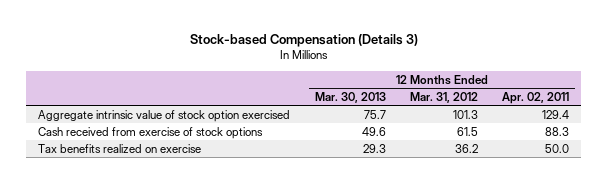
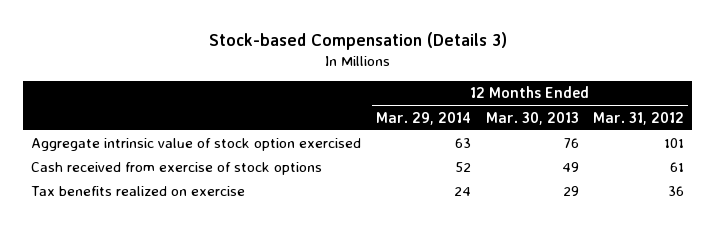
- | 12 Months Ended Mar. 30, 2013 | 12 Months Ended Mar. 31, 2012 | 12 Months Ended Apr. 02, 2011
+ | 12 Months Ended Mar. 29, 2014 | 12 Months Ended Mar. 30, 2013 | 12 Months Ended Mar. 31, 2012
- Aggregate intrinsic value of stock option exercised | 75.7 | 101.3 | 129.4
- Cash received from exercise of stock options | 49.6 | 61.5 | 88.3
- Tax benefits realized on exercise | 29.3 | 36.2 | 50.0
+ Aggregate intrinsic value of stock option exercised | 63 | 76 | 101
+ Cash received from exercise of stock options | 52 | 49 | 61
+ Tax benefits realized on exercise | 24 | 29 | 36

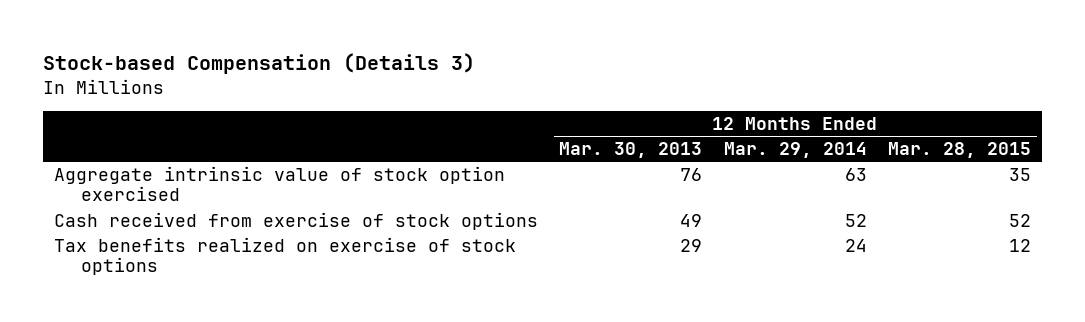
- | 12 Months Ended Mar. 29, 2014 | 12 Months Ended Mar. 30, 2013 | 12 Months Ended Mar. 31, 2012
+ | 12 Months Ended Mar. 30, 2013 | 12 Months Ended Mar. 29, 2014 | 12 Months Ended Mar. 28, 2015
- Tax benefits realized on exercise | 24 | 29 | 36
+ Tax benefits realized on exercise of stock options | 29 | 24 | 12

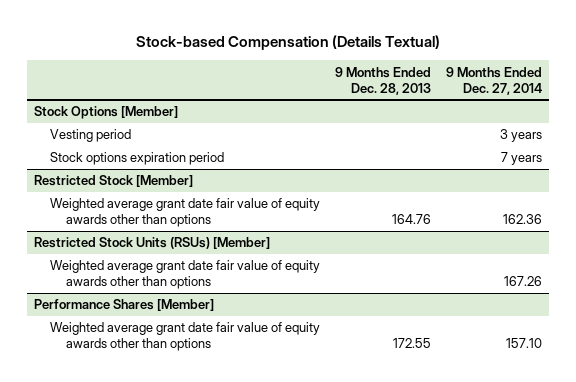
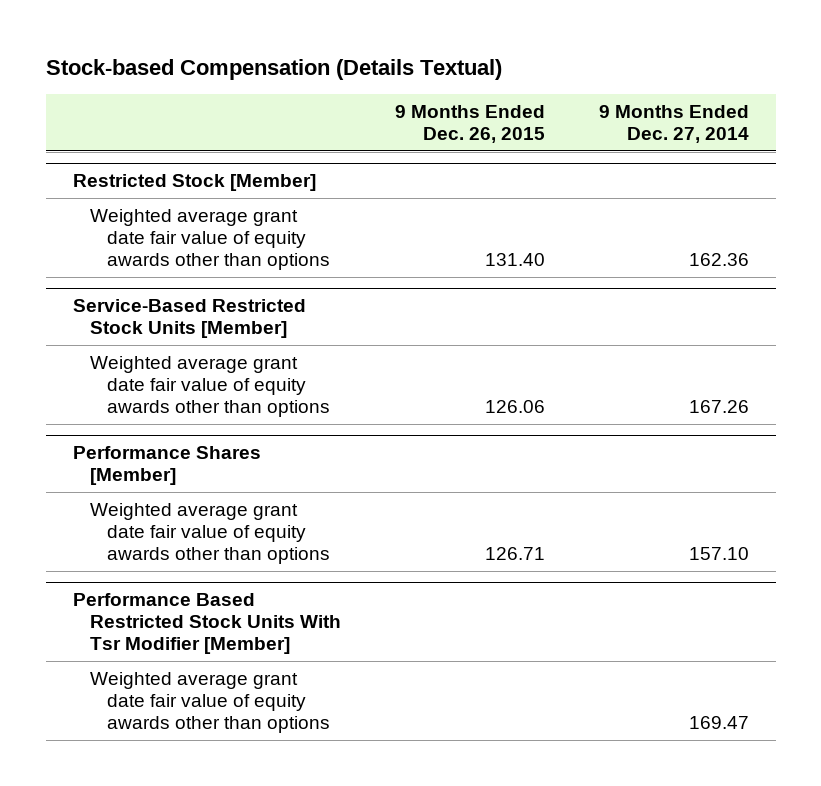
- | 9 Months Ended Dec. 28, 2013 | 9 Months Ended Dec. 27, 2014
+ | 9 Months Ended Dec. 26, 2015 | 9 Months Ended Dec. 27, 2014
- Stock Options [Member]
- Vesting period | | 3 years
- Stock options expiration period | | 7 years
- Restricted Stock Units (RSUs) [Member]
+ Service-Based Restricted Stock Units [Member]
+ Performance Based Restricted Stock Units With Tsr Modifier [Member]
+ Weighted average grant date fair value of equity awards other than options | | 169.47

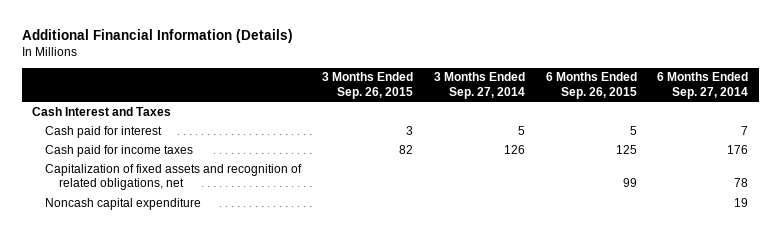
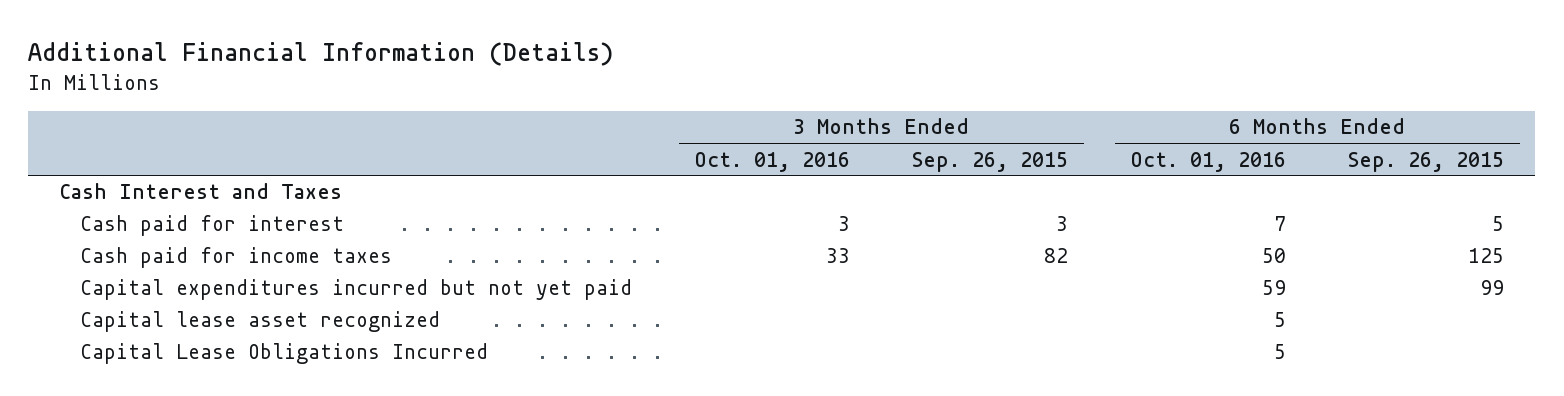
- | 3 Months Ended Sep. 26, 2015 | 3 Months Ended Sep. 27, 2014 | 6 Months Ended Sep. 26, 2015 | 6 Months Ended Sep. 27, 2014
+ | 3 Months Ended Oct. 01, 2016 | 3 Months Ended Sep. 26, 2015 | 6 Months Ended Oct. 01, 2016 | 6 Months Ended Sep. 26, 2015
- Capitalization of fixed assets and recognition of related obligations, net | | | 99 | 78
- Noncash capital expenditure | | | | 19
+ Capital expenditures incurred but not yet paid | | | 59 | 99
+ Capital lease asset recognized | | | 5 |
+ Capital Lease Obligations Incurred | | | 5 |

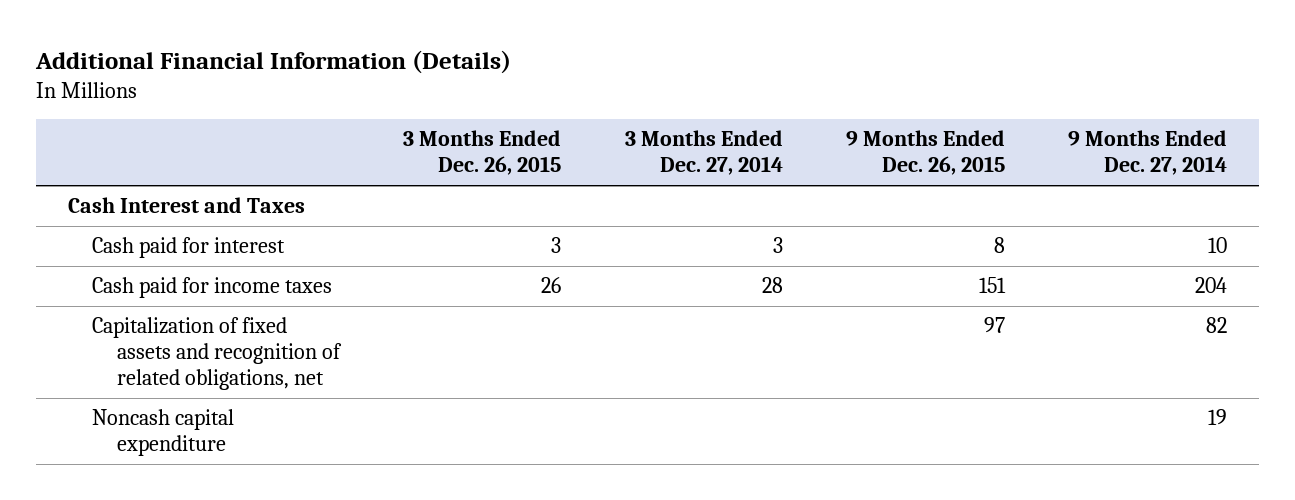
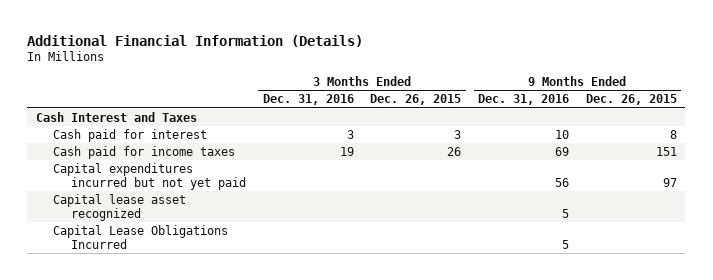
- | 3 Months Ended Dec. 26, 2015 | 3 Months Ended Dec. 27, 2014 | 9 Months Ended Dec. 26, 2015 | 9 Months Ended Dec. 27, 2014
+ | 3 Months Ended Dec. 31, 2016 | 3 Months Ended Dec. 26, 2015 | 9 Months Ended Dec. 31, 2016 | 9 Months Ended Dec. 26, 2015
- Capitalization of fixed assets and recognition of related obligations, net | | | 97 | 82
- Noncash capital expenditure | | | | 19
+ Capital expenditures incurred but not yet paid | | | 56 | 97
+ Capital lease asset recognized | | | 5 |
+ Capital Lease Obligations Incurred | | | 5 |

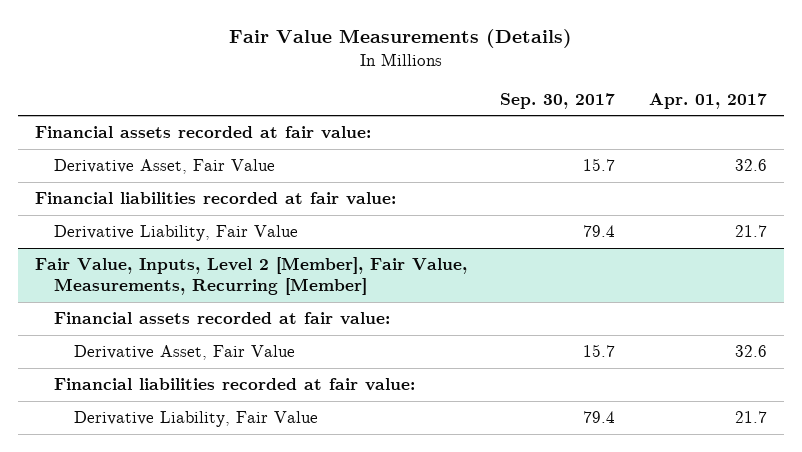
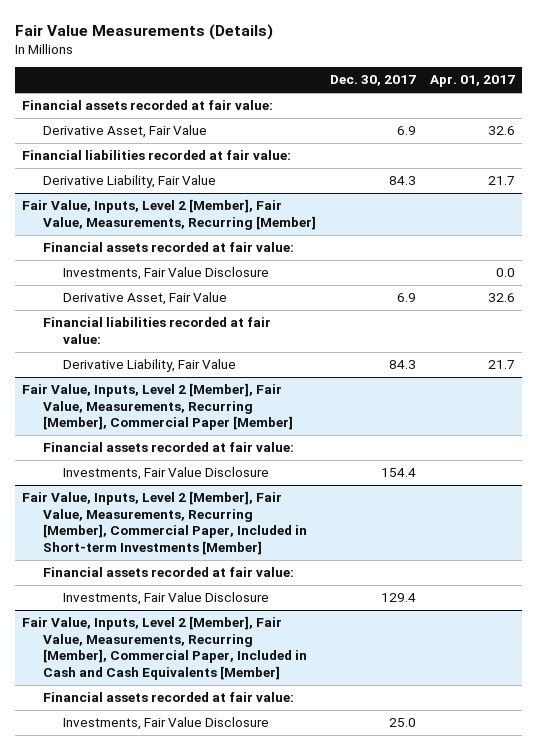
- | Sep. 30, 2017 | Apr. 01, 2017
+ | Dec. 30, 2017 | Apr. 01, 2017
@ Fair Value, Inputs, Level 2 [Member], Fair Value, Measurements, Recurring [Member]
+ Investments, Fair Value Disclosure | | 0.0
+ Fair Value, Inputs, Level 2 [Member], Fair Value, Measurements, Recurring [Member], Commercial Paper [Member]
+ Financial assets recorded at fair value:
+ Investments, Fair Value Disclosure | 154.4 |
+ Fair Value, Inputs, Level 2 [Member], Fair Value, Measurements, Recurring [Member], Commercial Paper, Included in Short-term Investments [Member]
+ Financial assets recorded at fair value:
+ Investments, Fair Value Disclosure | 129.4 |
+ Fair Value, Inputs, Level 2 [Member], Fair Value, Measurements, Recurring [Member], Commercial Paper, Included in Cash and Cash Equivalents [Member]
+ Financial assets recorded at fair value:
+ Investments, Fair Value Disclosure | 25.0 |

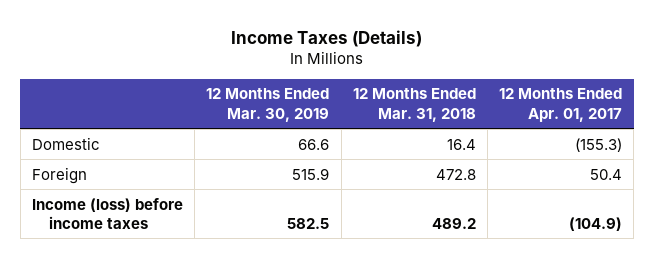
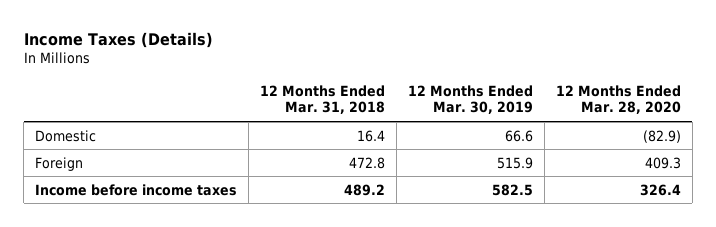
- | 12 Months Ended Mar. 30, 2019 | 12 Months Ended Mar. 31, 2018 | 12 Months Ended Apr. 01, 2017
+ | 12 Months Ended Mar. 31, 2018 | 12 Months Ended Mar. 30, 2019 | 12 Months Ended Mar. 28, 2020
- Income (loss) before income taxes | 582.5 | 489.2 | (104.9)
+ Income before income taxes | 489.2 | 582.5 | 326.4

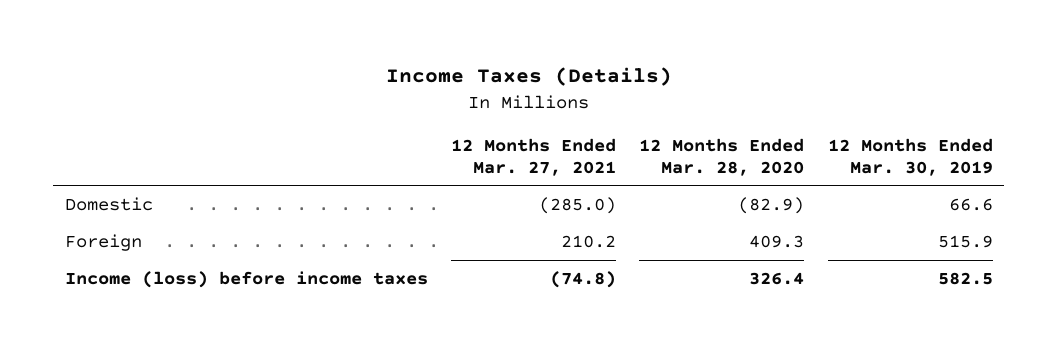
- | 12 Months Ended Mar. 31, 2018 | 12 Months Ended Mar. 30, 2019 | 12 Months Ended Mar. 28, 2020
+ | 12 Months Ended Mar. 27, 2021 | 12 Months Ended Mar. 28, 2020 | 12 Months Ended Mar. 30, 2019
- Income before income taxes | 489.2 | 582.5 | 326.4
+ Income (loss) before income taxes | (74.8) | 326.4 | 582.5

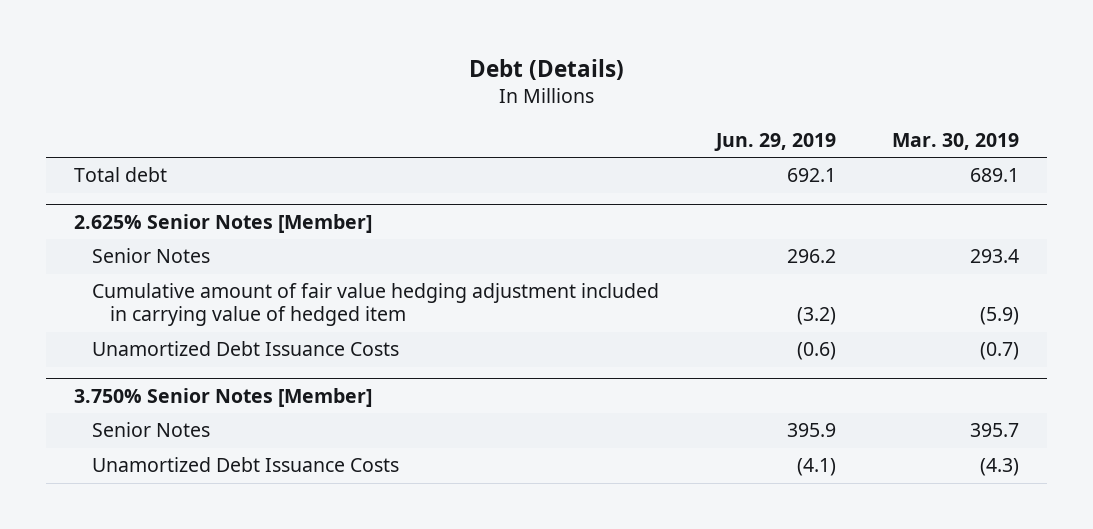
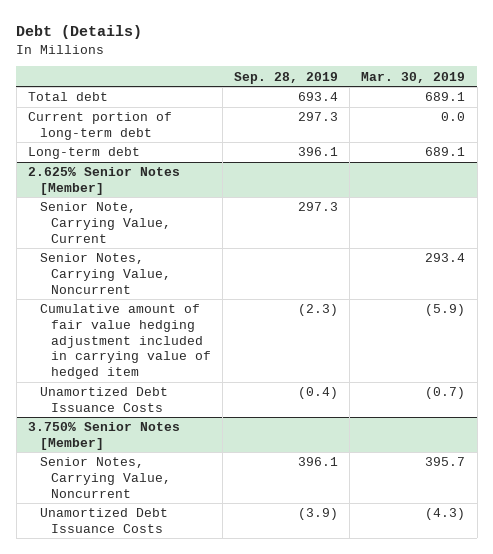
- | Jun. 29, 2019 | Mar. 30, 2019
+ | Sep. 28, 2019 | Mar. 30, 2019
+ Current portion of long-term debt | 297.3 | 0.0
+ Long-term debt | 396.1 | 689.1
@ 2.625% Senior Notes [Member]
- Senior Notes | 296.2 | 293.4
+ Senior Note, Carrying Value, Current | 297.3 |
+ Senior Notes, Carrying Value, Noncurrent | | 293.4
@ 3.750% Senior Notes [Member]
- Senior Notes | 395.9 | 395.7
+ Senior Notes, Carrying Value, Noncurrent | 396.1 | 395.7

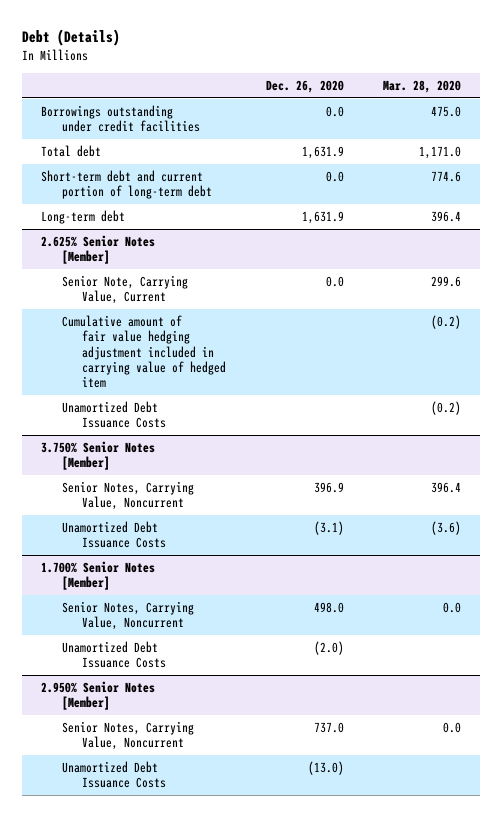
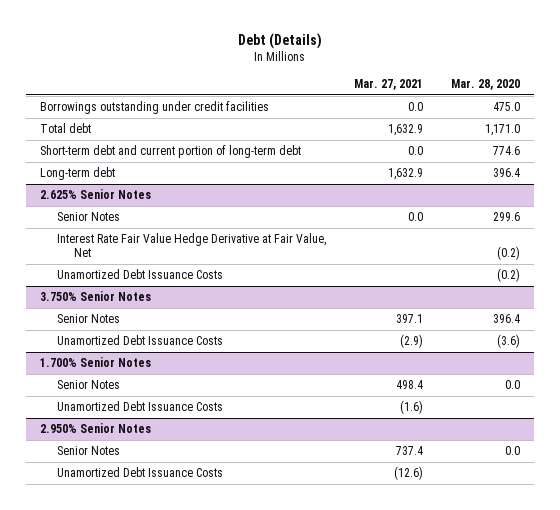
- | Dec. 26, 2020 | Mar. 28, 2020
+ | Mar. 27, 2021 | Mar. 28, 2020
- 2.625% Senior Notes [Member]
- Senior Note, Carrying Value, Current | 0.0 | 299.6
- Cumulative amount of fair value hedging adjustment included in carrying value of hedged item | | (0.2)
+ 2.625% Senior Notes
+ Senior Notes | 0.0 | 299.6
+ Interest Rate Fair Value Hedge Derivative at Fair Value, Net | | (0.2)
- 3.750% Senior Notes [Member]
- Senior Notes, Carrying Value, Noncurrent | 396.9 | 396.4
+ 3.750% Senior Notes
+ Senior Notes | 397.1 | 396.4
- 1.700% Senior Notes [Member]
- Senior Notes, Carrying Value, Noncurrent | 498.0 | 0.0
+ 1.700% Senior Notes
+ Senior Notes | 498.4 | 0.0
- 2.950% Senior Notes [Member]
- Senior Notes, Carrying Value, Noncurrent | 737.0 | 0.0
+ 2.950% Senior Notes
+ Senior Notes | 737.4 | 0.0

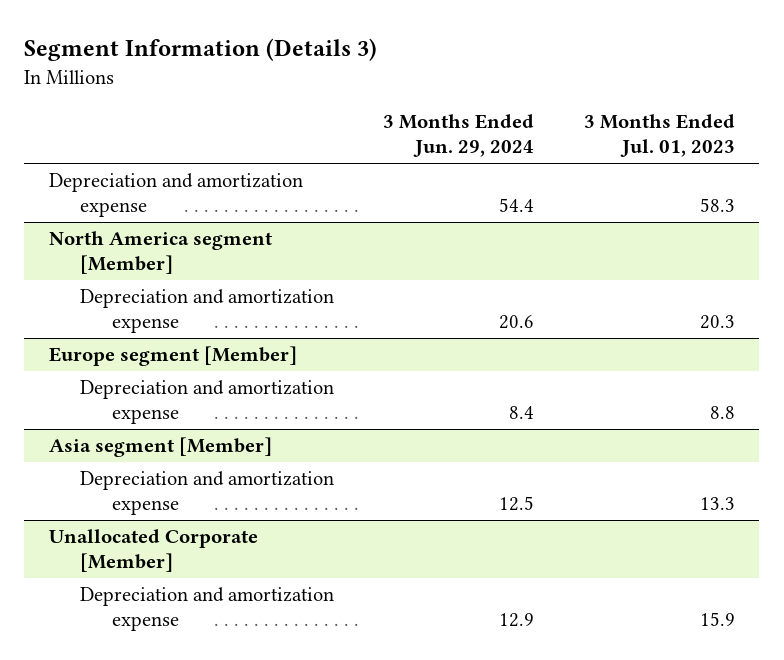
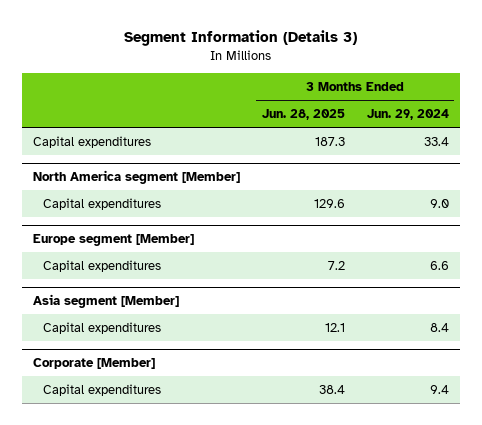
- | 3 Months Ended Jun. 29, 2024 | 3 Months Ended Jul. 01, 2023
+ | 3 Months Ended Jun. 28, 2025 | 3 Months Ended Jun. 29, 2024
- Depreciation and amortization expense | 54.4 | 58.3
+ Capital expenditures | 187.3 | 33.4
@ North America segment [Member]
- Depreciation and amortization expense | 20.6 | 20.3
+ Capital expenditures | 129.6 | 9.0
@ Europe segment [Member]
- Depreciation and amortization expense | 8.4 | 8.8
+ Capital expenditures | 7.2 | 6.6
@ Asia segment [Member]
- Depreciation and amortization expense | 12.5 | 13.3
- Unallocated Corporate [Member]
- Depreciation and amortization expense | 12.9 | 15.9
@ Asia segment [Member]
+ Capital expenditures | 12.1 | 8.4
+ Corporate [Member]
+ Capital expenditures | 38.4 | 9.4

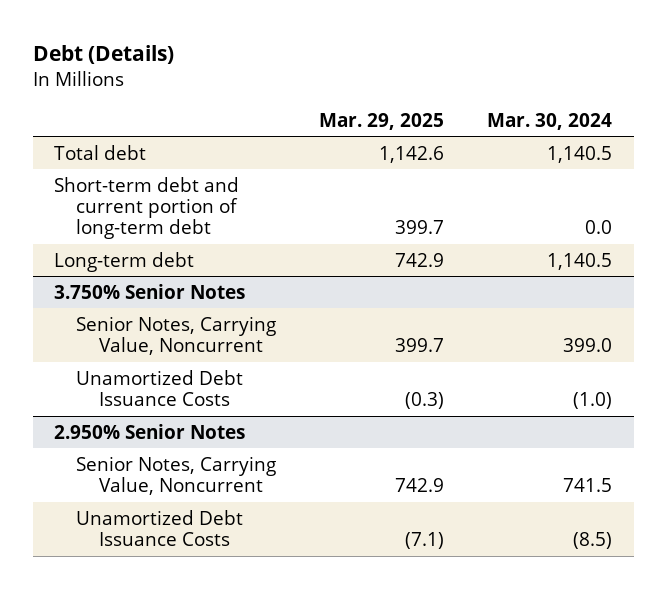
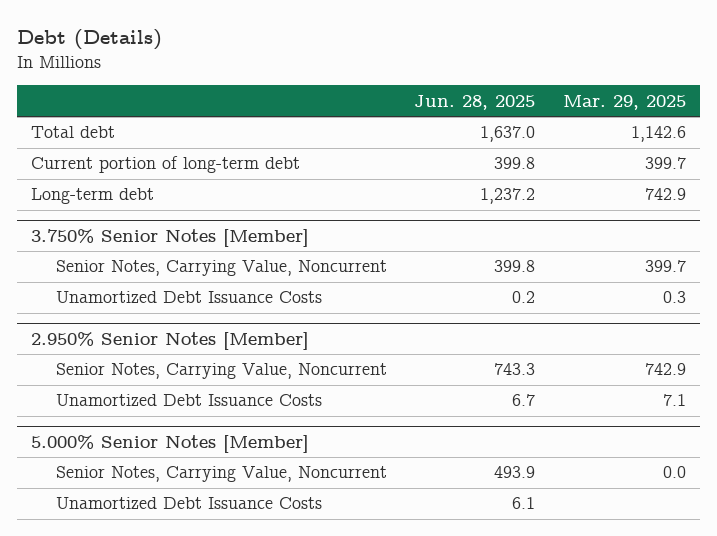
- | Mar. 29, 2025 | Mar. 30, 2024
+ | Jun. 28, 2025 | Mar. 29, 2025
- Short-term debt and current portion of long-term debt | 399.7 | 0.0
+ Current portion of long-term debt | 399.8 | 399.7
- 3.750% Senior Notes
+ 3.750% Senior Notes [Member]
- Unamortized Debt Issuance Costs | (0.3) | (1.0)
- 2.950% Senior Notes
+ Unamortized Debt Issuance Costs | 0.2 | 0.3
+ 2.950% Senior Notes [Member]
- Unamortized Debt Issuance Costs | (7.1) | (8.5)
+ Unamortized Debt Issuance Costs | 6.7 | 7.1
+ 5.000% Senior Notes [Member]
+ Senior Notes, Carrying Value, Noncurrent | 493.9 | 0.0
+ Unamortized Debt Issuance Costs | 6.1 |

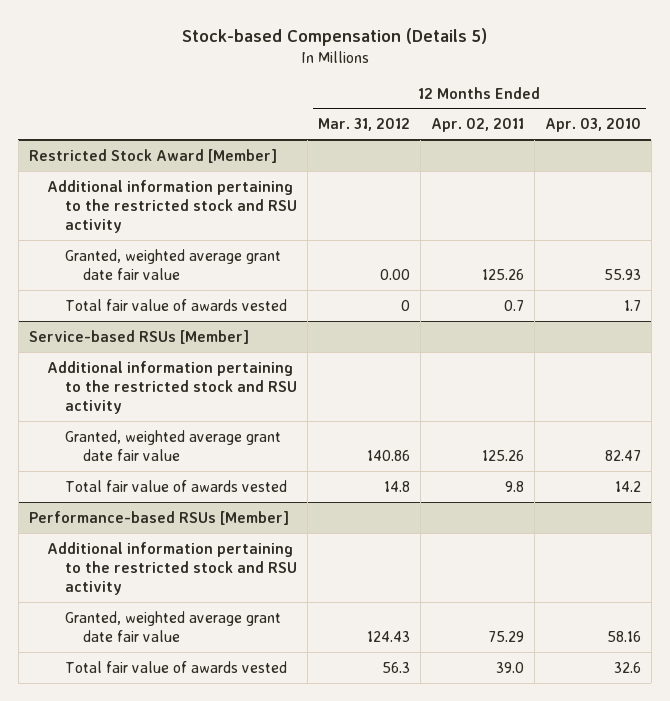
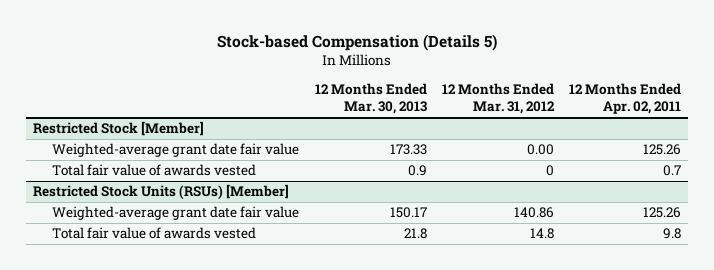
- | 12 Months Ended Mar. 31, 2012 | 12 Months Ended Apr. 02, 2011 | 12 Months Ended Apr. 03, 2010
+ | 12 Months Ended Mar. 30, 2013 | 12 Months Ended Mar. 31, 2012 | 12 Months Ended Apr. 02, 2011
- Restricted Stock Award [Member]
- Additional information pertaining to the restricted stock and RSU activity
- Granted, weighted average grant date fair value | 0.00 | 125.26 | 55.93
+ Restricted Stock [Member]
+ Weighted-average grant date fair value | 173.33 | 0.00 | 125.26
- Service-based RSUs [Member]
- Additional information pertaining to the restricted stock and RSU activity
- Granted, weighted average grant date fair value | 140.86 | 125.26 | 82.47
+ Restricted Stock Units (RSUs) [Member]
+ Weighted-average grant date fair value | 150.17 | 140.86 | 125.26
- Performance-based RSUs [Member]
- Additional information pertaining to the restricted stock and RSU activity
- Granted, weighted average grant date fair value | 124.43 | 75.29 | 58.16
- Total fair value of awards vested | 56.3 | 39.0 | 32.6

